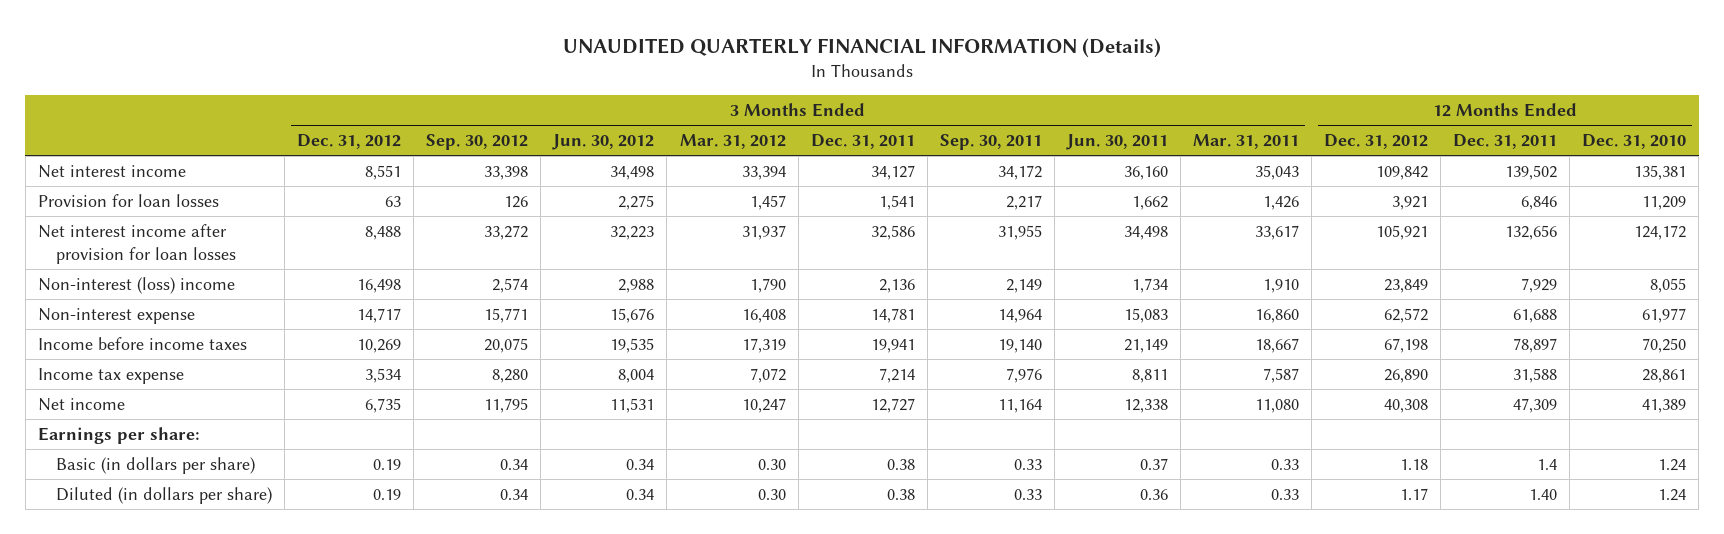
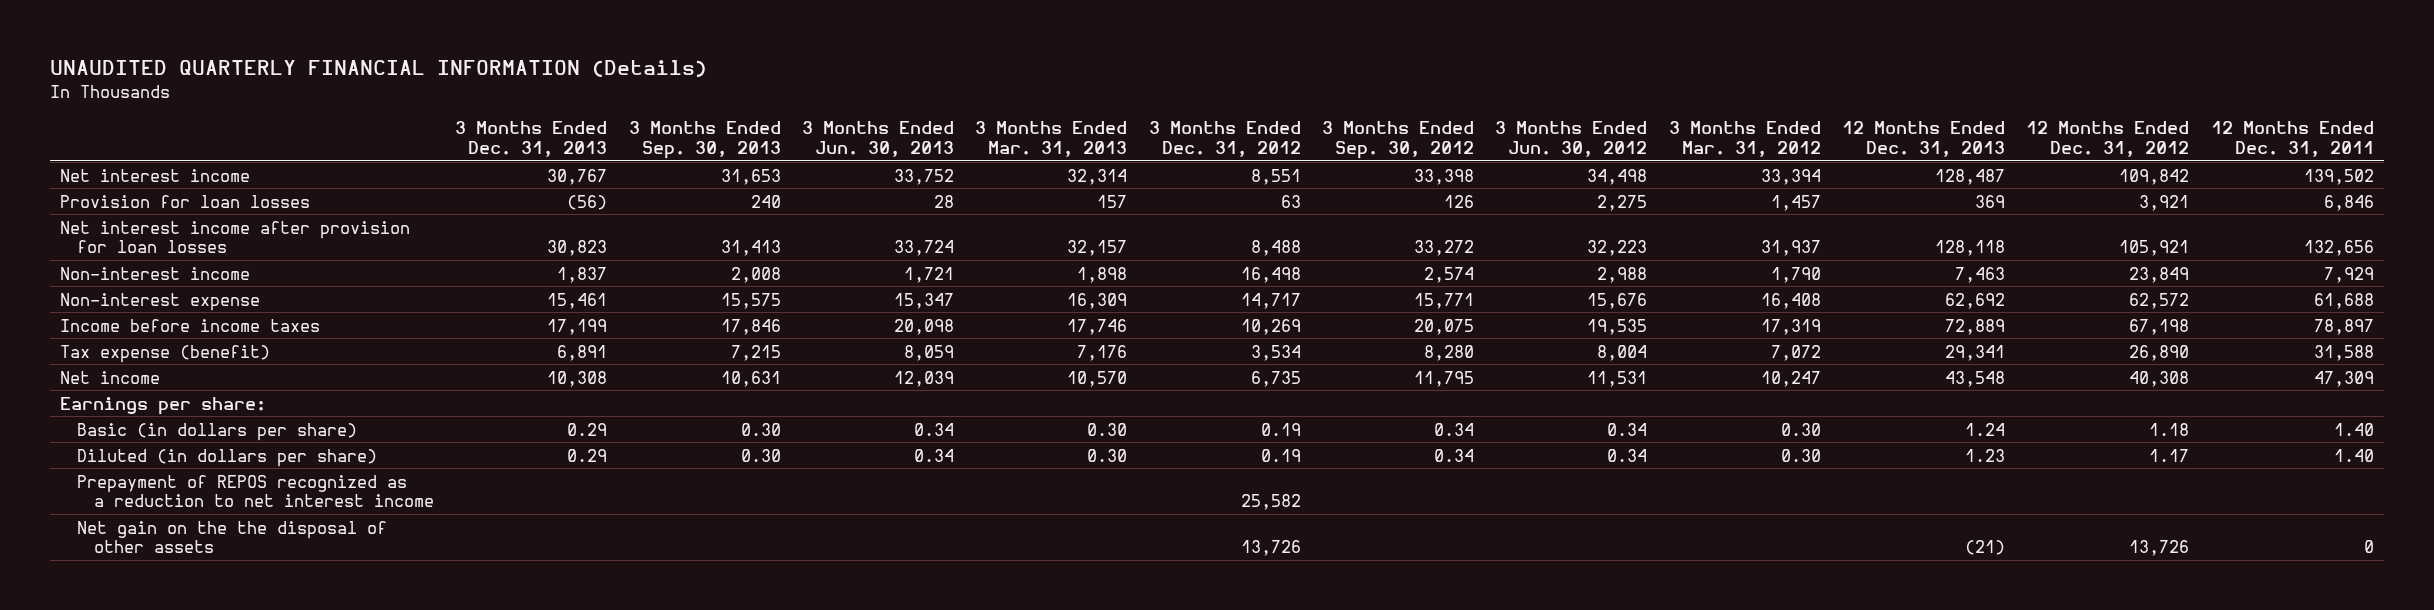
- | 3 Months Ended Dec. 31, 2012 | 3 Months Ended Sep. 30, 2012 | 3 Months Ended Jun. 30, 2012 | 3 Months Ended Mar. 31, 2012 | 3 Months Ended Dec. 31, 2011 | 3 Months Ended Sep. 30, 2011 | 3 Months Ended Jun. 30, 2011 | 3 Months Ended Mar. 31, 2011 | 12 Months Ended Dec. 31, 2012 | 12 Months Ended Dec. 31, 2011 | 12 Months Ended Dec. 31, 2010
+ | 3 Months Ended Dec. 31, 2013 | 3 Months Ended Sep. 30, 2013 | 3 Months Ended Jun. 30, 2013 | 3 Months Ended Mar. 31, 2013 | 3 Months Ended Dec. 31, 2012 | 3 Months Ended Sep. 30, 2012 | 3 Months Ended Jun. 30, 2012 | 3 Months Ended Mar. 31, 2012 | 12 Months Ended Dec. 31, 2013 | 12 Months Ended Dec. 31, 2012 | 12 Months Ended Dec. 31, 2011
- Non-interest (loss) income | 16,498 | 2,574 | 2,988 | 1,790 | 2,136 | 2,149 | 1,734 | 1,910 | 23,849 | 7,929 | 8,055
+ Non-interest income | 1,837 | 2,008 | 1,721 | 1,898 | 16,498 | 2,574 | 2,988 | 1,790 | 7,463 | 23,849 | 7,929
- Income tax expense | 3,534 | 8,280 | 8,004 | 7,072 | 7,214 | 7,976 | 8,811 | 7,587 | 26,890 | 31,588 | 28,861
+ Tax expense (benefit) | 6,891 | 7,215 | 8,059 | 7,176 | 3,534 | 8,280 | 8,004 | 7,072 | 29,341 | 26,890 | 31,588
- Basic (in dollars per share) | 0.19 | 0.34 | 0.34 | 0.30 | 0.38 | 0.33 | 0.37 | 0.33 | 1.18 | 1.4 | 1.24
+ Basic (in dollars per share) | 0.29 | 0.30 | 0.34 | 0.30 | 0.19 | 0.34 | 0.34 | 0.30 | 1.24 | 1.18 | 1.40
+ Prepayment of REPOS recognized as a reduction to net interest income | | | | | 25,582 | | | | | |
+ Net gain on the the disposal of other assets | | | | | 13,726 | | | | (21) | 13,726 | 0

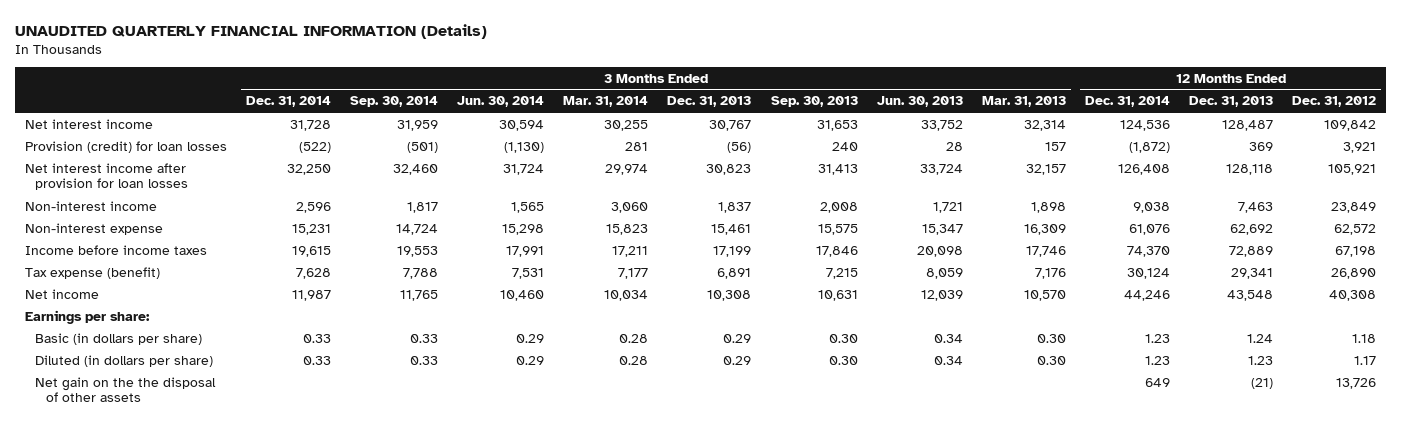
- | 3 Months Ended Dec. 31, 2013 | 3 Months Ended Sep. 30, 2013 | 3 Months Ended Jun. 30, 2013 | 3 Months Ended Mar. 31, 2013 | 3 Months Ended Dec. 31, 2012 | 3 Months Ended Sep. 30, 2012 | 3 Months Ended Jun. 30, 2012 | 3 Months Ended Mar. 31, 2012 | 12 Months Ended Dec. 31, 2013 | 12 Months Ended Dec. 31, 2012 | 12 Months Ended Dec. 31, 2011
+ | 3 Months Ended Dec. 31, 2014 | 3 Months Ended Sep. 30, 2014 | 3 Months Ended Jun. 30, 2014 | 3 Months Ended Mar. 31, 2014 | 3 Months Ended Dec. 31, 2013 | 3 Months Ended Sep. 30, 2013 | 3 Months Ended Jun. 30, 2013 | 3 Months Ended Mar. 31, 2013 | 12 Months Ended Dec. 31, 2014 | 12 Months Ended Dec. 31, 2013 | 12 Months Ended Dec. 31, 2012
- Provision for loan losses | (56) | 240 | 28 | 157 | 63 | 126 | 2,275 | 1,457 | 369 | 3,921 | 6,846
+ Provision (credit) for loan losses | (522) | (501) | (1,130) | 281 | (56) | 240 | 28 | 157 | (1,872) | 369 | 3,921
- Prepayment of REPOS recognized as a reduction to net interest income | | | | | 25,582 | | | | | |

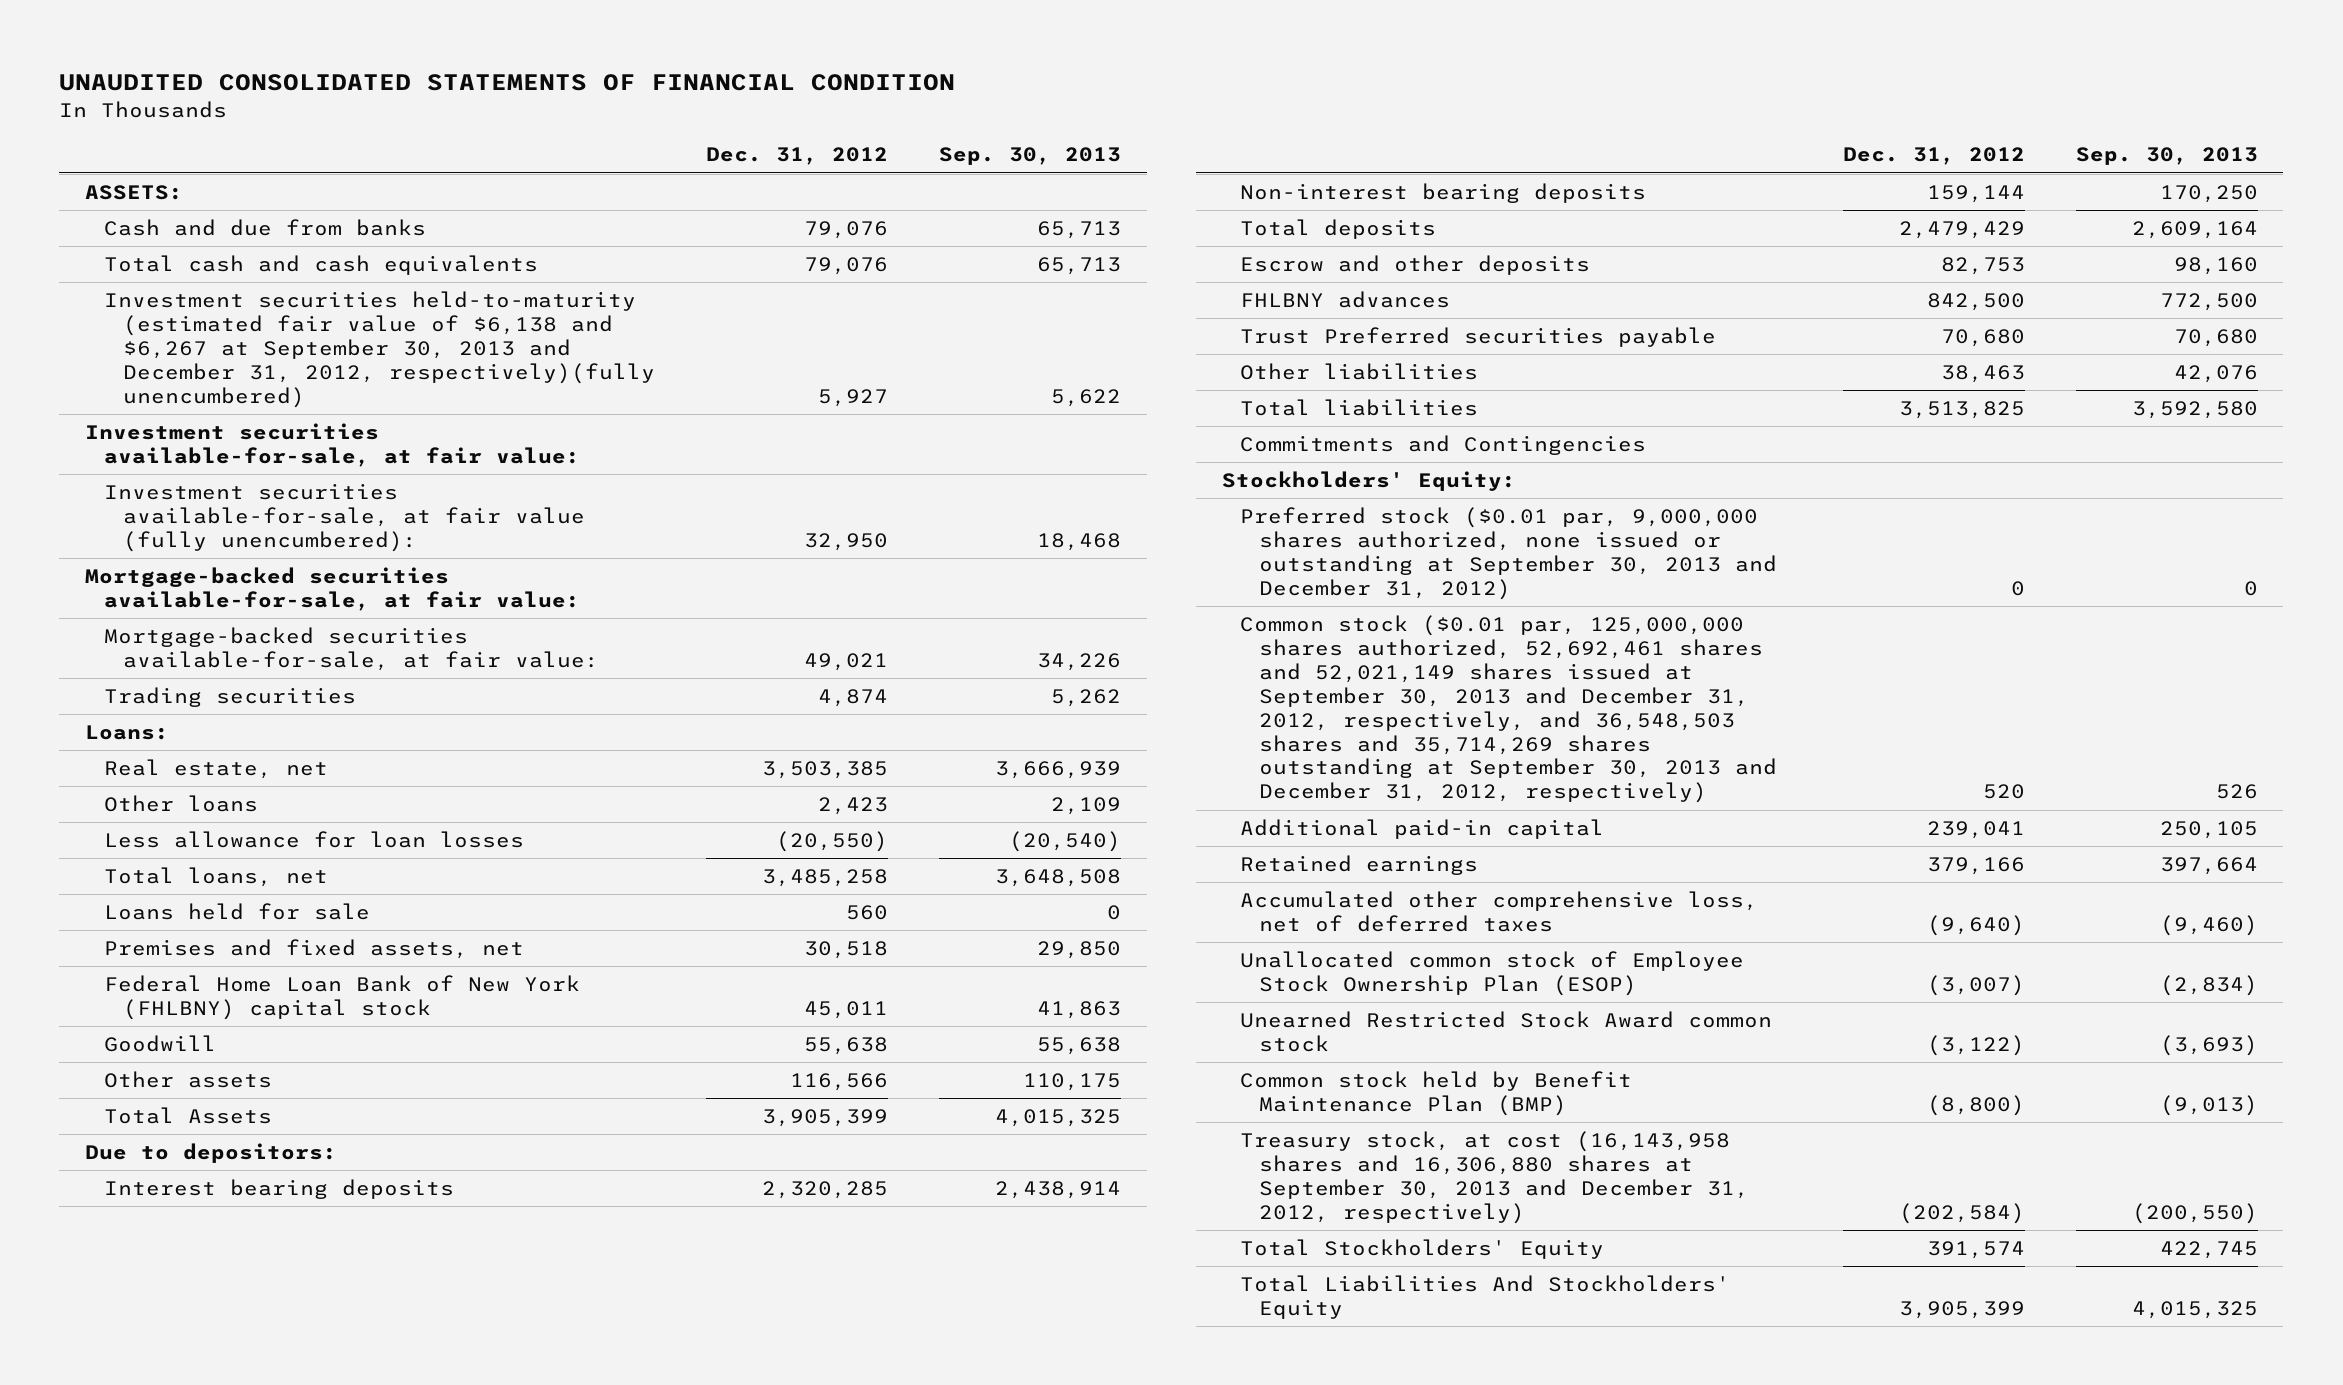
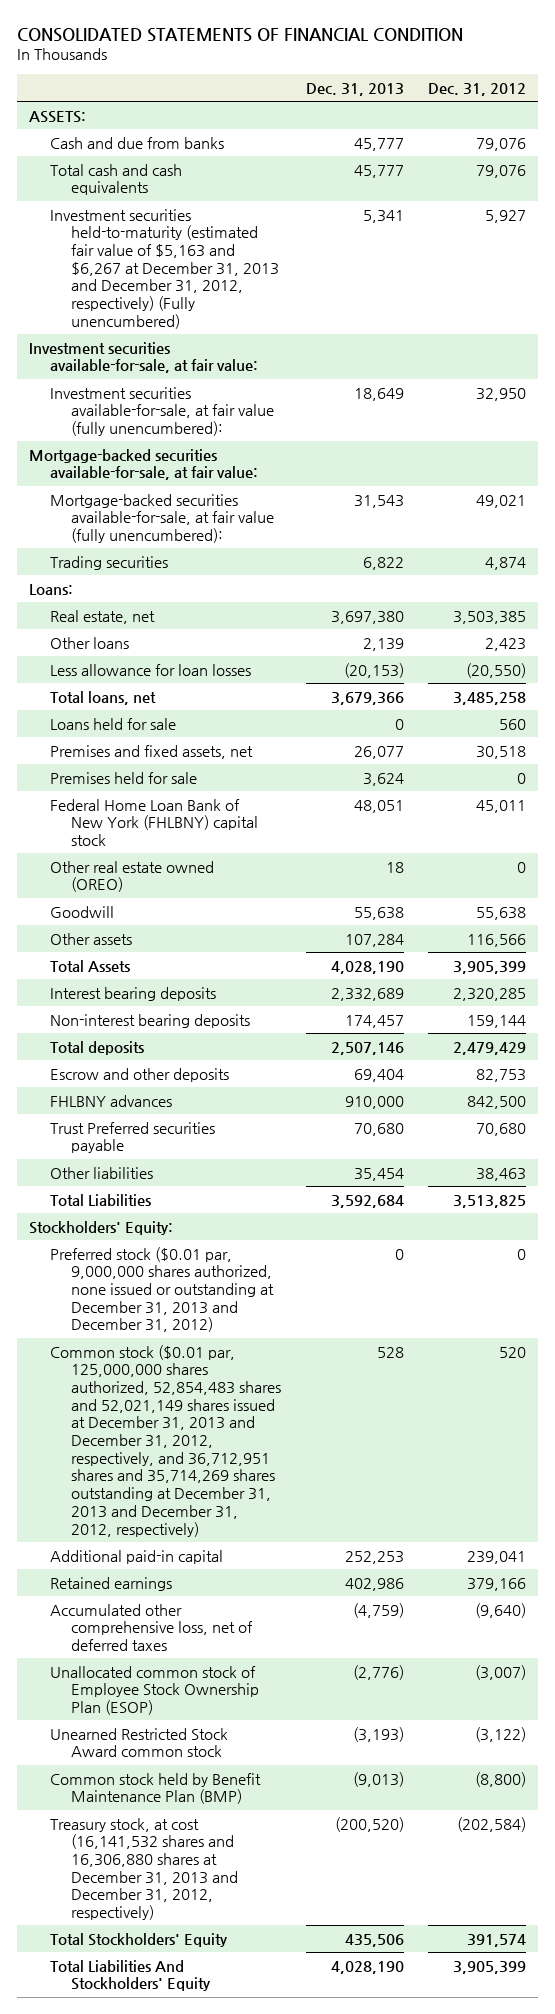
- UNAUDITED CONSOLIDATED STATEMENTS OF FINANCIAL CONDITION
+ CONSOLIDATED STATEMENTS OF FINANCIAL CONDITION
- | Dec. 31, 2012 | Sep. 30, 2013
+ | Dec. 31, 2013 | Dec. 31, 2012
- Investment securities held-to-maturity (estimated fair value of $6,138 and $6,267 at September 30, 2013 and December 31, 2012, respectively)(fully unencumbered) | 5,927 | 5,622
+ Investment securities held-to-maturity (estimated fair value of $5,163 and $6,267 at December 31, 2013 and December 31, 2012, respectively) (Fully unencumbered) | 5,341 | 5,927
- Mortgage-backed securities available-for-sale, at fair value: | 49,021 | 34,226
+ Mortgage-backed securities available-for-sale, at fair value (fully unencumbered): | 31,543 | 49,021
+ Premises held for sale | 3,624 | 0
+ Other real estate owned (OREO) | 18 | 0
- Due to depositors:
- Total liabilities | 3,513,825 | 3,592,580
- Commitments and Contingencies
+ Total Liabilities | 3,592,684 | 3,513,825
- Preferred stock ($0.01 par, 9,000,000 shares authorized, none issued or outstanding at September 30, 2013 and December 31, 2012) | 0 | 0
- Common stock ($0.01 par, 125,000,000 shares authorized, 52,692,461 shares and 52,021,149 shares issued at September 30, 2013 and December 31, 2012, respectively, and 36,548,503 shares and 35,714,269 shares outstanding at September 30, 2013 and December 31, 2012, respectively) | 520 | 526
+ Preferred stock ($0.01 par, 9,000,000 shares authorized, none issued or outstanding at December 31, 2013 and December 31, 2012) | 0 | 0
+ Common stock ($0.01 par, 125,000,000 shares authorized, 52,854,483 shares and 52,021,149 shares issued at December 31, 2013 and December 31, 2012, respectively, and 36,712,951 shares and 35,714,269 shares outstanding at December 31, 2013 and December 31, 2012, respectively) | 528 | 520
- Treasury stock, at cost (16,143,958 shares and 16,306,880 shares at September 30, 2013 and December 31, 2012, respectively) | (202,584) | (200,550)
+ Treasury stock, at cost (16,141,532 shares and 16,306,880 shares at December 31, 2013 and December 31, 2012, respectively) | (200,520) | (202,584)

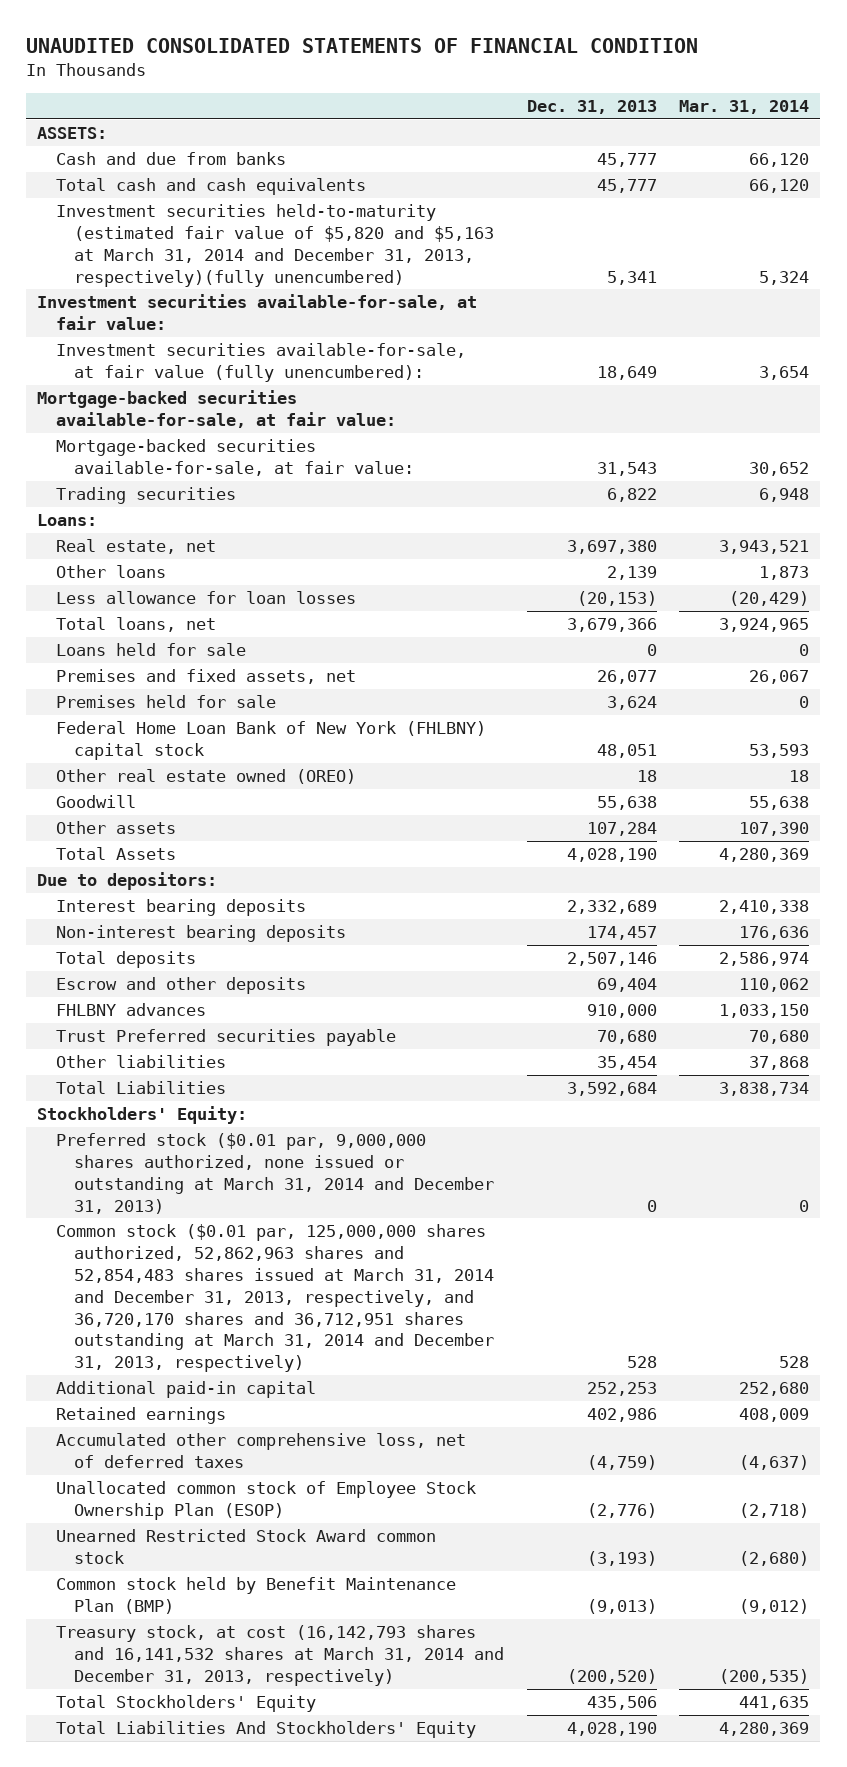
- CONSOLIDATED STATEMENTS OF FINANCIAL CONDITION
+ UNAUDITED CONSOLIDATED STATEMENTS OF FINANCIAL CONDITION
- | Dec. 31, 2013 | Dec. 31, 2012
+ | Dec. 31, 2013 | Mar. 31, 2014
- Investment securities held-to-maturity (estimated fair value of $5,163 and $6,267 at December 31, 2013 and December 31, 2012, respectively) (Fully unencumbered) | 5,341 | 5,927
+ Investment securities held-to-maturity (estimated fair value of $5,820 and $5,163 at March 31, 2014 and December 31, 2013, respectively)(fully unencumbered) | 5,341 | 5,324
- Mortgage-backed securities available-for-sale, at fair value (fully unencumbered): | 31,543 | 49,021
+ Mortgage-backed securities available-for-sale, at fair value: | 31,543 | 30,652
+ Due to depositors:
- Preferred stock ($0.01 par, 9,000,000 shares authorized, none issued or outstanding at December 31, 2013 and December 31, 2012) | 0 | 0
- Common stock ($0.01 par, 125,000,000 shares authorized, 52,854,483 shares and 52,021,149 shares issued at December 31, 2013 and December 31, 2012, respectively, and 36,712,951 shares and 35,714,269 shares outstanding at December 31, 2013 and December 31, 2012, respectively) | 528 | 520
+ Preferred stock ($0.01 par, 9,000,000 shares authorized, none issued or outstanding at March 31, 2014 and December 31, 2013) | 0 | 0
+ Common stock ($0.01 par, 125,000,000 shares authorized, 52,862,963 shares and 52,854,483 shares issued at March 31, 2014 and December 31, 2013, respectively, and 36,720,170 shares and 36,712,951 shares outstanding at March 31, 2014 and December 31, 2013, respectively) | 528 | 528
- Treasury stock, at cost (16,141,532 shares and 16,306,880 shares at December 31, 2013 and December 31, 2012, respectively) | (200,520) | (202,584)
+ Treasury stock, at cost (16,142,793 shares and 16,141,532 shares at March 31, 2014 and December 31, 2013, respectively) | (200,520) | (200,535)

